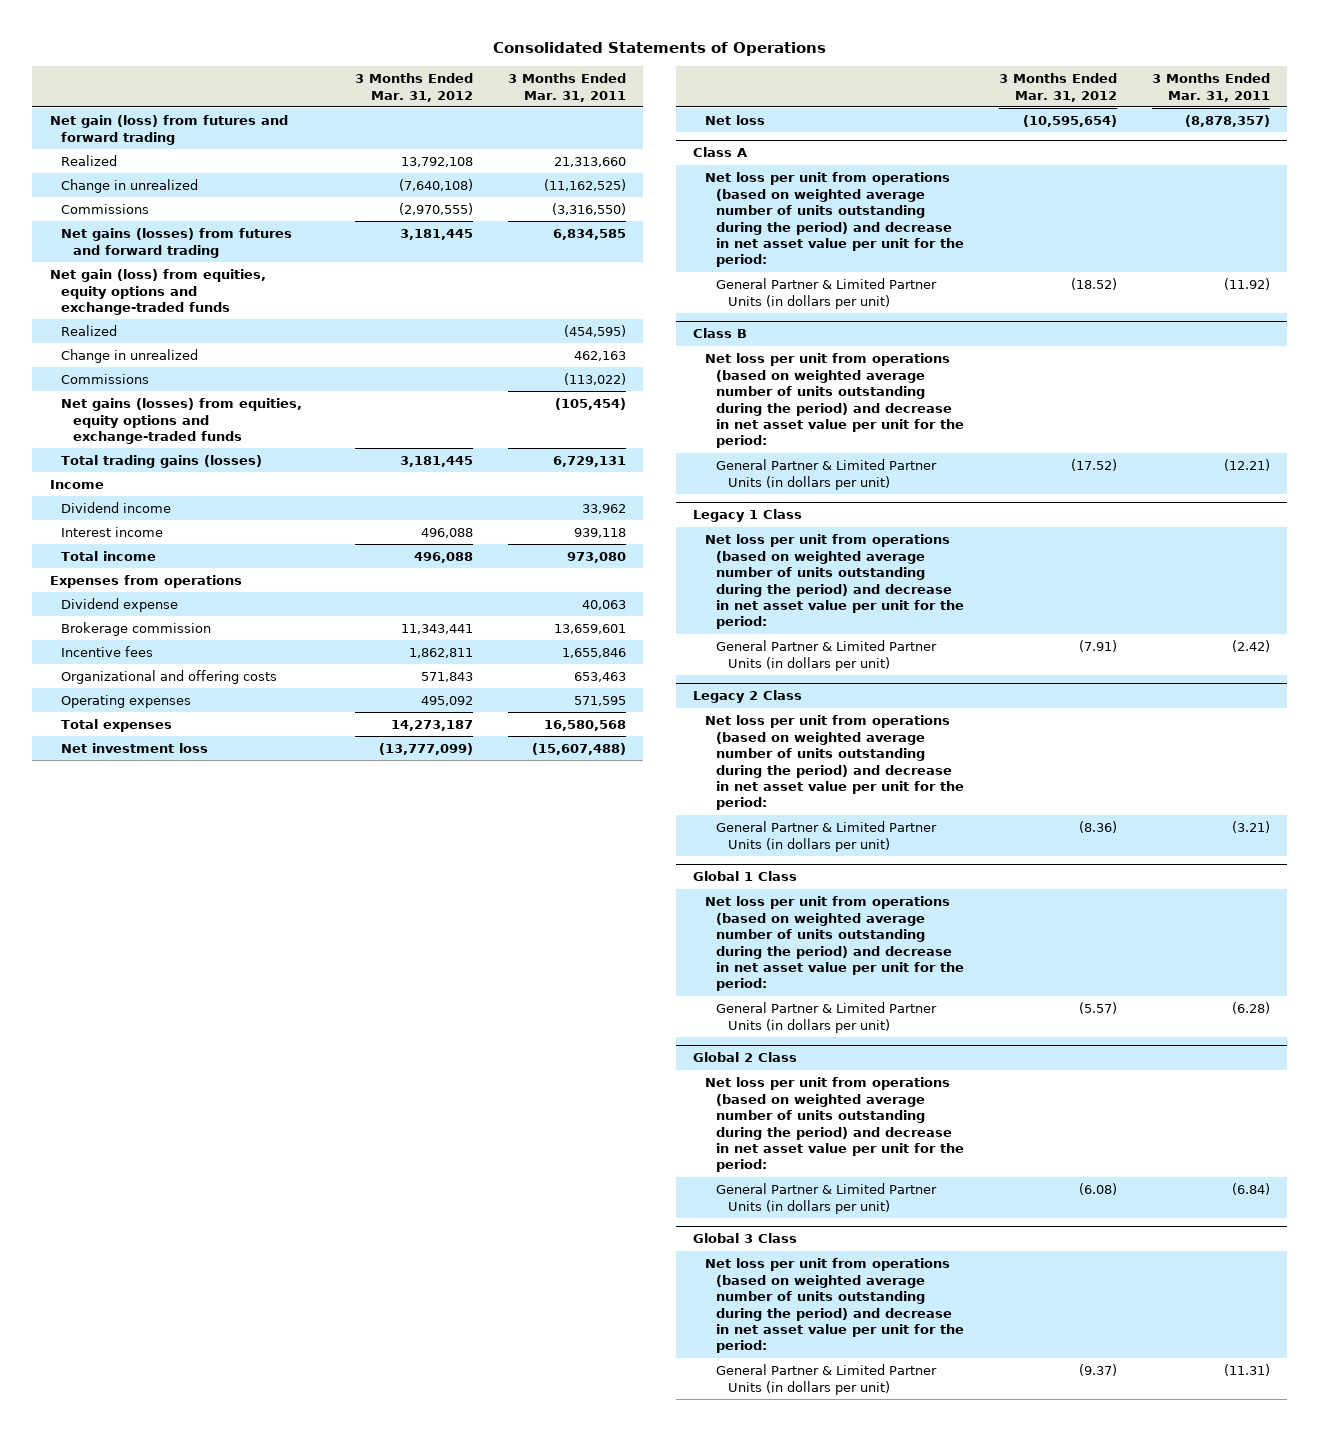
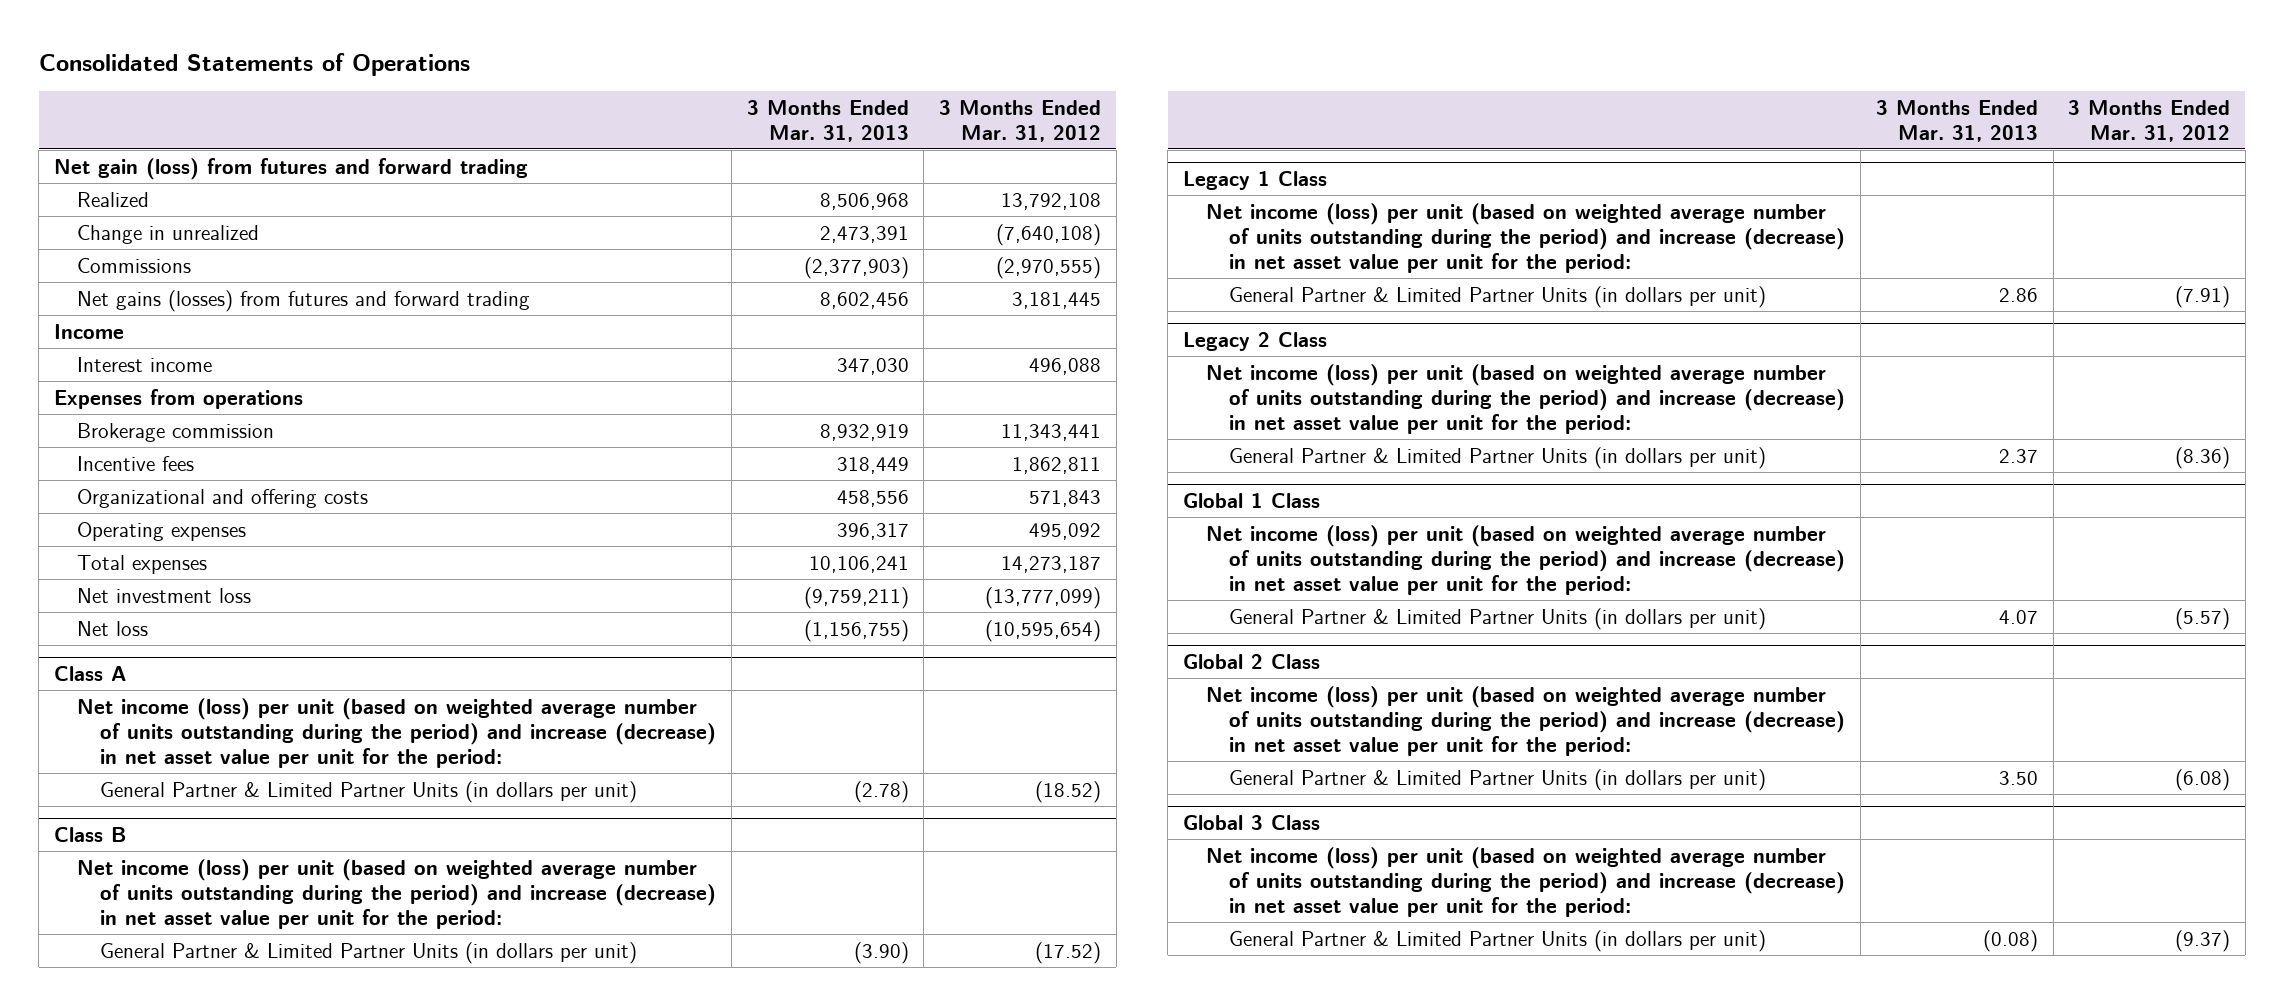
- | 3 Months Ended Mar. 31, 2012 | 3 Months Ended Mar. 31, 2011
+ | 3 Months Ended Mar. 31, 2013 | 3 Months Ended Mar. 31, 2012
- Net gain (loss) from equities, equity options and exchange-traded funds
- Realized | | (454,595)
- Change in unrealized | | 462,163
- Commissions | | (113,022)
- Net gains (losses) from equities, equity options and exchange-traded funds | | (105,454)
- Total trading gains (losses) | 3,181,445 | 6,729,131
- Dividend income | | 33,962
- Total income | 496,088 | 973,080
- Dividend expense | | 40,063
@ Class A
- Net loss per unit from operations (based on weighted average number of units outstanding during the period) and decrease in net asset value per unit for the period:
+ Net income (loss) per unit (based on weighted average number of units outstanding during the period) and increase (decrease) in net asset value per unit for the period:
@ Class B
- Net loss per unit from operations (based on weighted average number of units outstanding during the period) and decrease in net asset value per unit for the period:
+ Net income (loss) per unit (based on weighted average number of units outstanding during the period) and increase (decrease) in net asset value per unit for the period:
@ Legacy 1 Class
- Net loss per unit from operations (based on weighted average number of units outstanding during the period) and decrease in net asset value per unit for the period:
+ Net income (loss) per unit (based on weighted average number of units outstanding during the period) and increase (decrease) in net asset value per unit for the period:
@ Legacy 2 Class
- Net loss per unit from operations (based on weighted average number of units outstanding during the period) and decrease in net asset value per unit for the period:
+ Net income (loss) per unit (based on weighted average number of units outstanding during the period) and increase (decrease) in net asset value per unit for the period:
@ Global 1 Class
- Net loss per unit from operations (based on weighted average number of units outstanding during the period) and decrease in net asset value per unit for the period:
+ Net income (loss) per unit (based on weighted average number of units outstanding during the period) and increase (decrease) in net asset value per unit for the period:
@ Global 2 Class
- Net loss per unit from operations (based on weighted average number of units outstanding during the period) and decrease in net asset value per unit for the period:
+ Net income (loss) per unit (based on weighted average number of units outstanding during the period) and increase (decrease) in net asset value per unit for the period:
@ Global 3 Class
- Net loss per unit from operations (based on weighted average number of units outstanding during the period) and decrease in net asset value per unit for the period:
+ Net income (loss) per unit (based on weighted average number of units outstanding during the period) and increase (decrease) in net asset value per unit for the period:

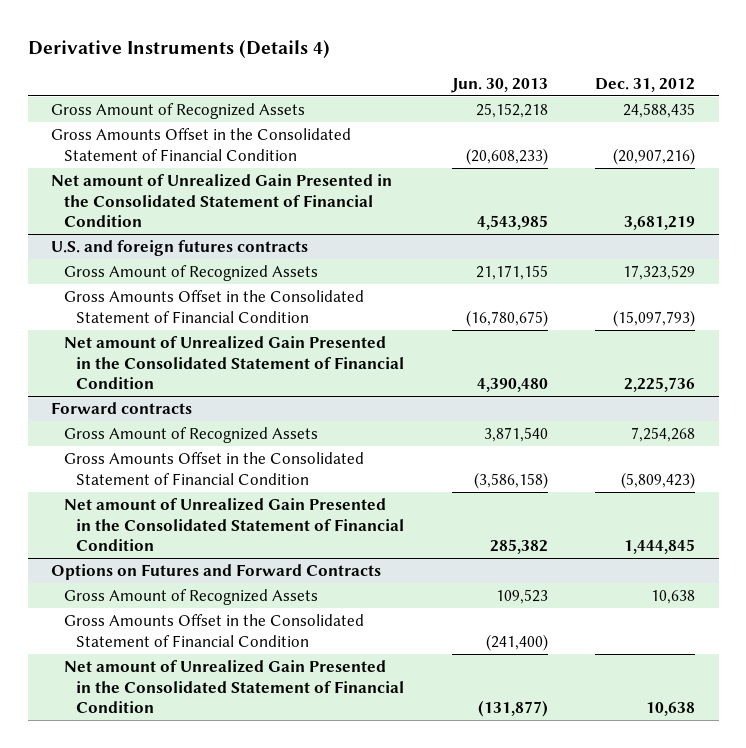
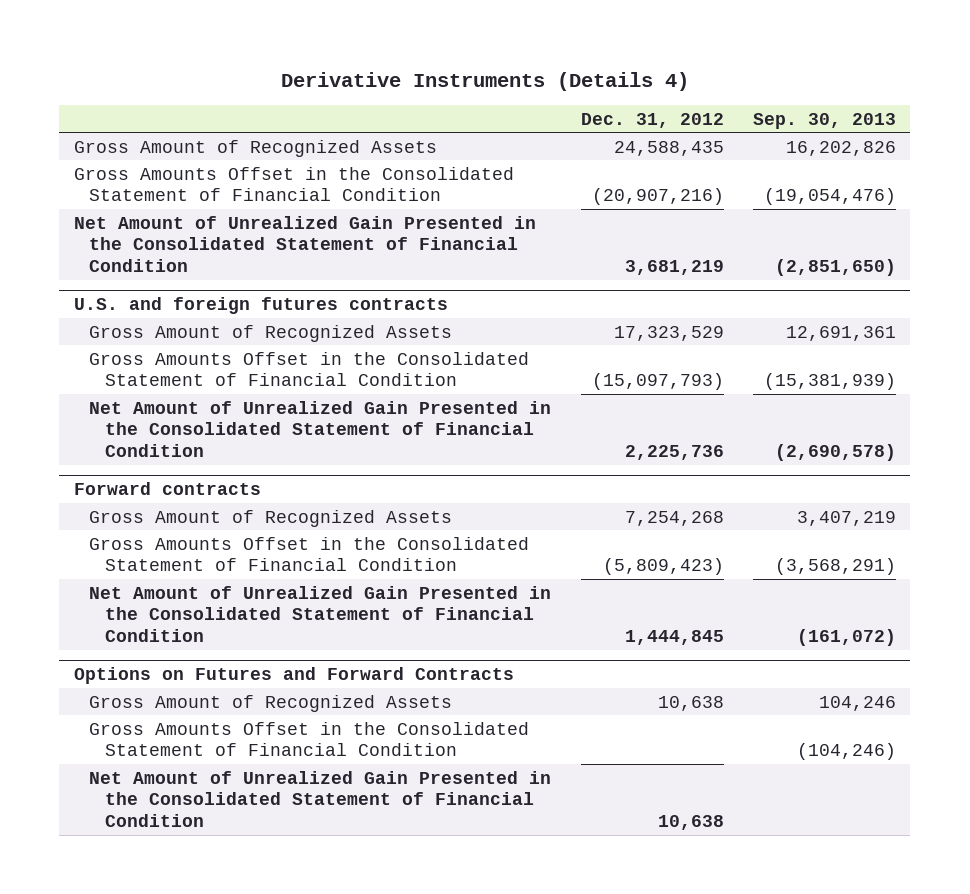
- | Jun. 30, 2013 | Dec. 31, 2012
+ | Dec. 31, 2012 | Sep. 30, 2013
- Net amount of Unrealized Gain Presented in the Consolidated Statement of Financial Condition | 4,543,985 | 3,681,219
+ Net Amount of Unrealized Gain Presented in the Consolidated Statement of Financial Condition | 3,681,219 | (2,851,650)
@ U.S. and foreign futures contracts
- Net amount of Unrealized Gain Presented in the Consolidated Statement of Financial Condition | 4,390,480 | 2,225,736
+ Net Amount of Unrealized Gain Presented in the Consolidated Statement of Financial Condition | 2,225,736 | (2,690,578)
@ Forward contracts
- Net amount of Unrealized Gain Presented in the Consolidated Statement of Financial Condition | 285,382 | 1,444,845
+ Net Amount of Unrealized Gain Presented in the Consolidated Statement of Financial Condition | 1,444,845 | (161,072)
@ Options on Futures and Forward Contracts
- Net amount of Unrealized Gain Presented in the Consolidated Statement of Financial Condition | (131,877) | 10,638
+ Net Amount of Unrealized Gain Presented in the Consolidated Statement of Financial Condition | 10,638 |

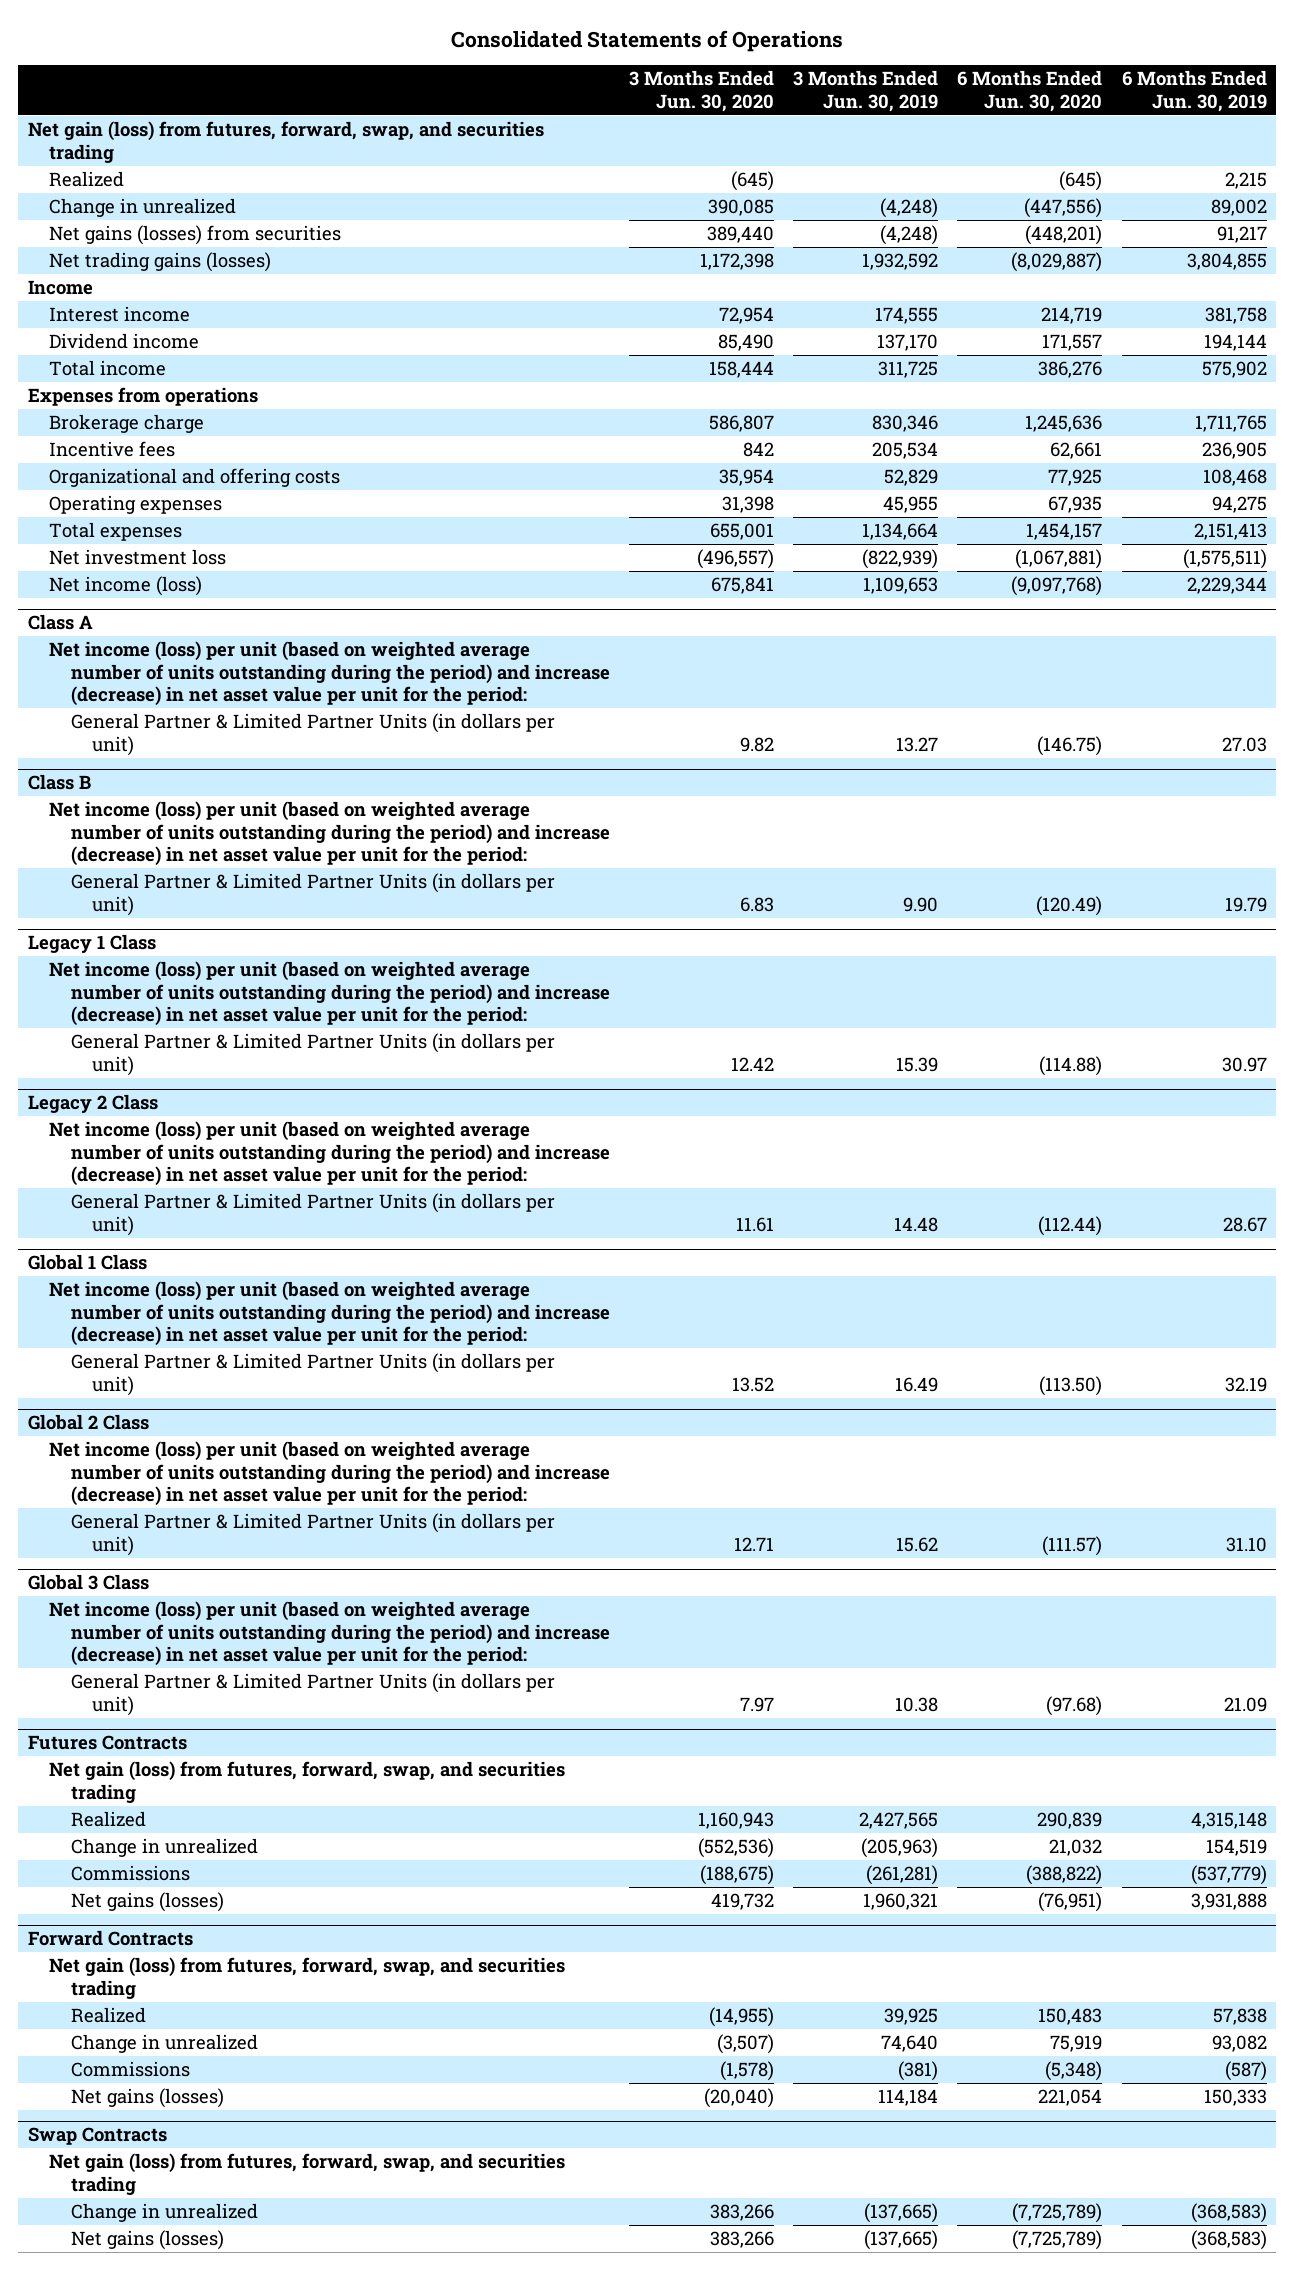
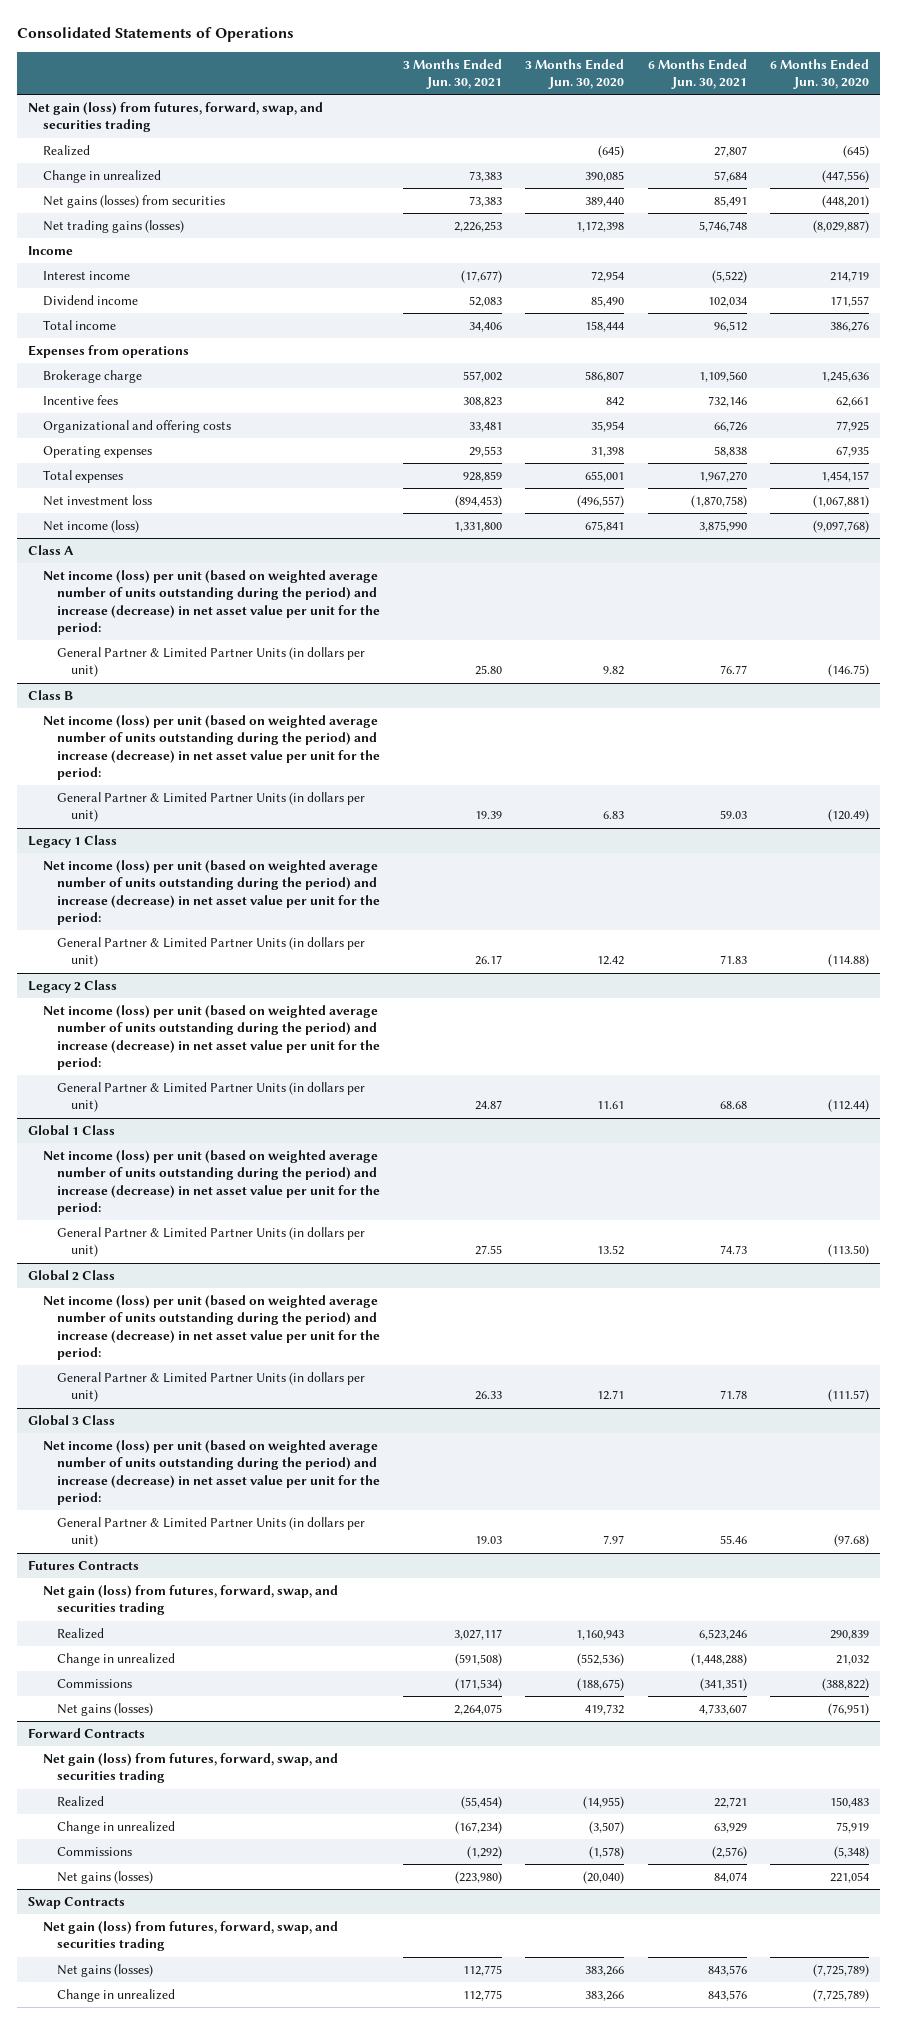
- | 3 Months Ended Jun. 30, 2020 | 3 Months Ended Jun. 30, 2019 | 6 Months Ended Jun. 30, 2020 | 6 Months Ended Jun. 30, 2019
+ | 3 Months Ended Jun. 30, 2021 | 3 Months Ended Jun. 30, 2020 | 6 Months Ended Jun. 30, 2021 | 6 Months Ended Jun. 30, 2020
@ Swap Contracts
moved down: Change in unrealized | 112,775 | 383,266 | 843,576 | (7,725,789)

